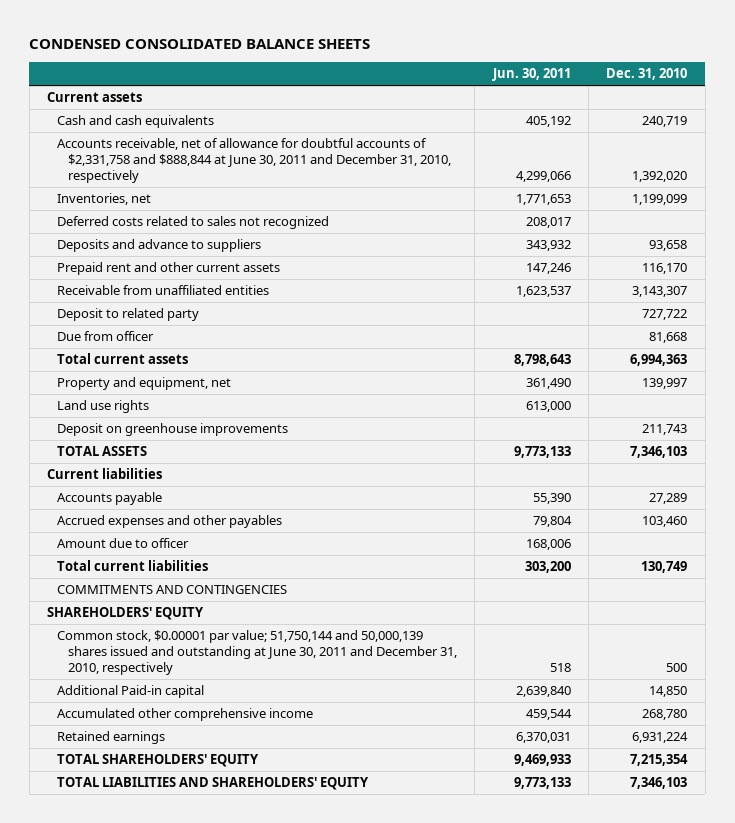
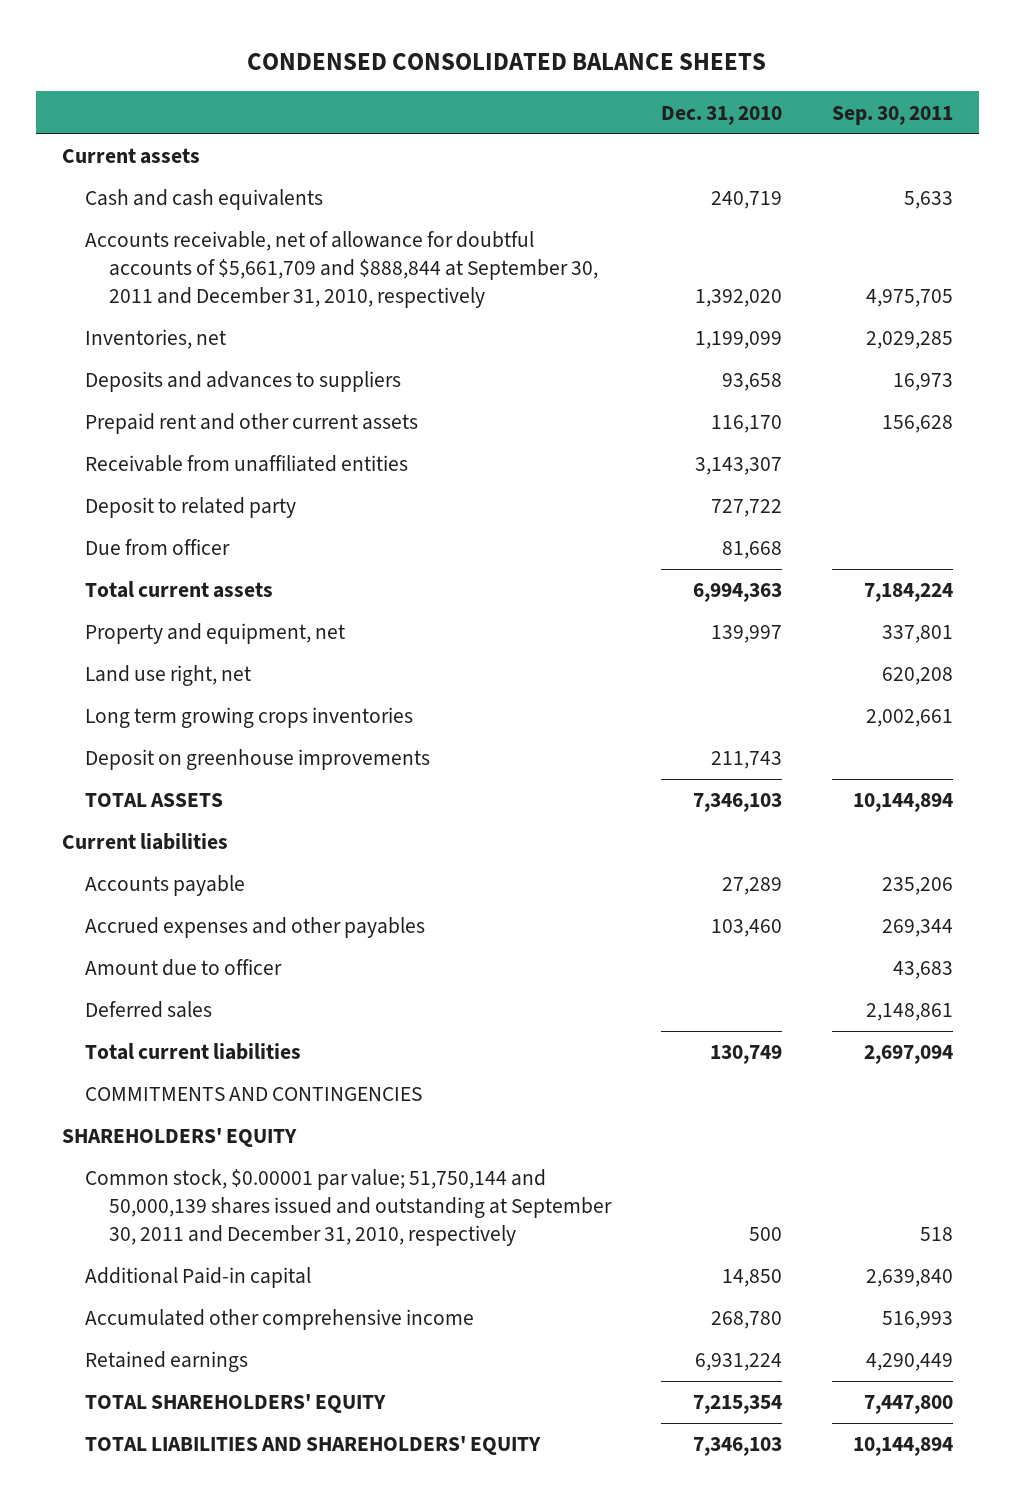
- | Jun. 30, 2011 | Dec. 31, 2010
+ | Dec. 31, 2010 | Sep. 30, 2011
- Accounts receivable, net of allowance for doubtful accounts of $2,331,758 and $888,844 at June 30, 2011 and December 31, 2010, respectively | 4,299,066 | 1,392,020
+ Accounts receivable, net of allowance for doubtful accounts of $5,661,709 and $888,844 at September 30, 2011 and December 31, 2010, respectively | 1,392,020 | 4,975,705
- Deferred costs related to sales not recognized | 208,017 |
- Deposits and advance to suppliers | 343,932 | 93,658
+ Deposits and advances to suppliers | 93,658 | 16,973
- Land use rights | 613,000 |
+ Land use right, net | | 620,208
+ Long term growing crops inventories | | 2,002,661
+ Deferred sales | | 2,148,861
- Common stock, $0.00001 par value; 51,750,144 and 50,000,139 shares issued and outstanding at June 30, 2011 and December 31, 2010, respectively | 518 | 500
+ Common stock, $0.00001 par value; 51,750,144 and 50,000,139 shares issued and outstanding at September 30, 2011 and December 31, 2010, respectively | 500 | 518

